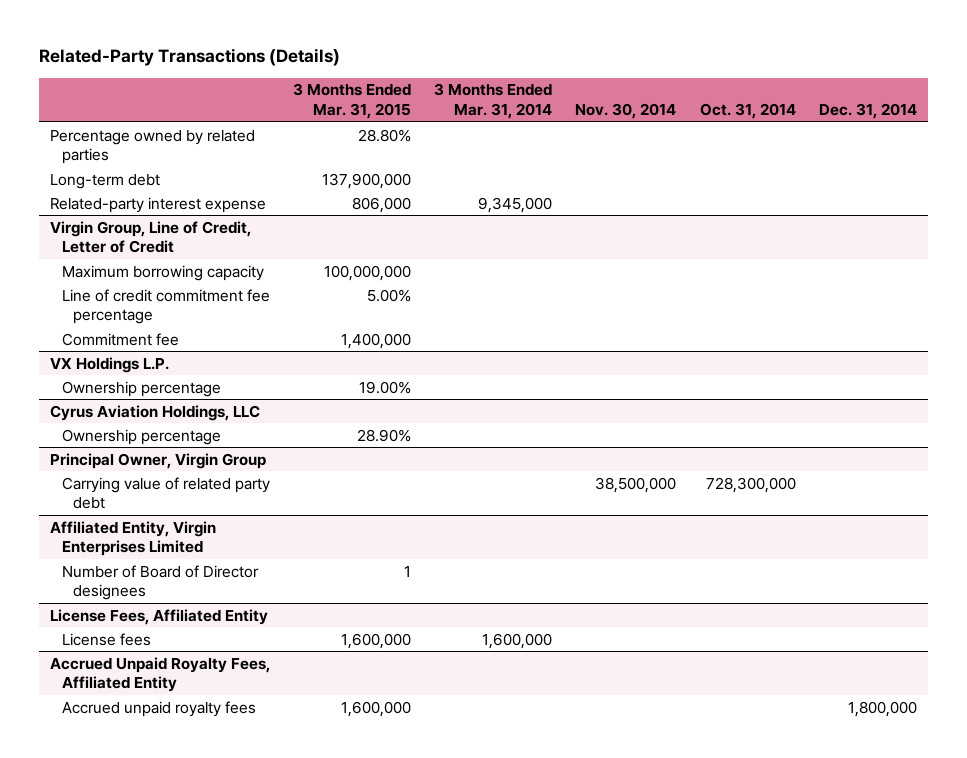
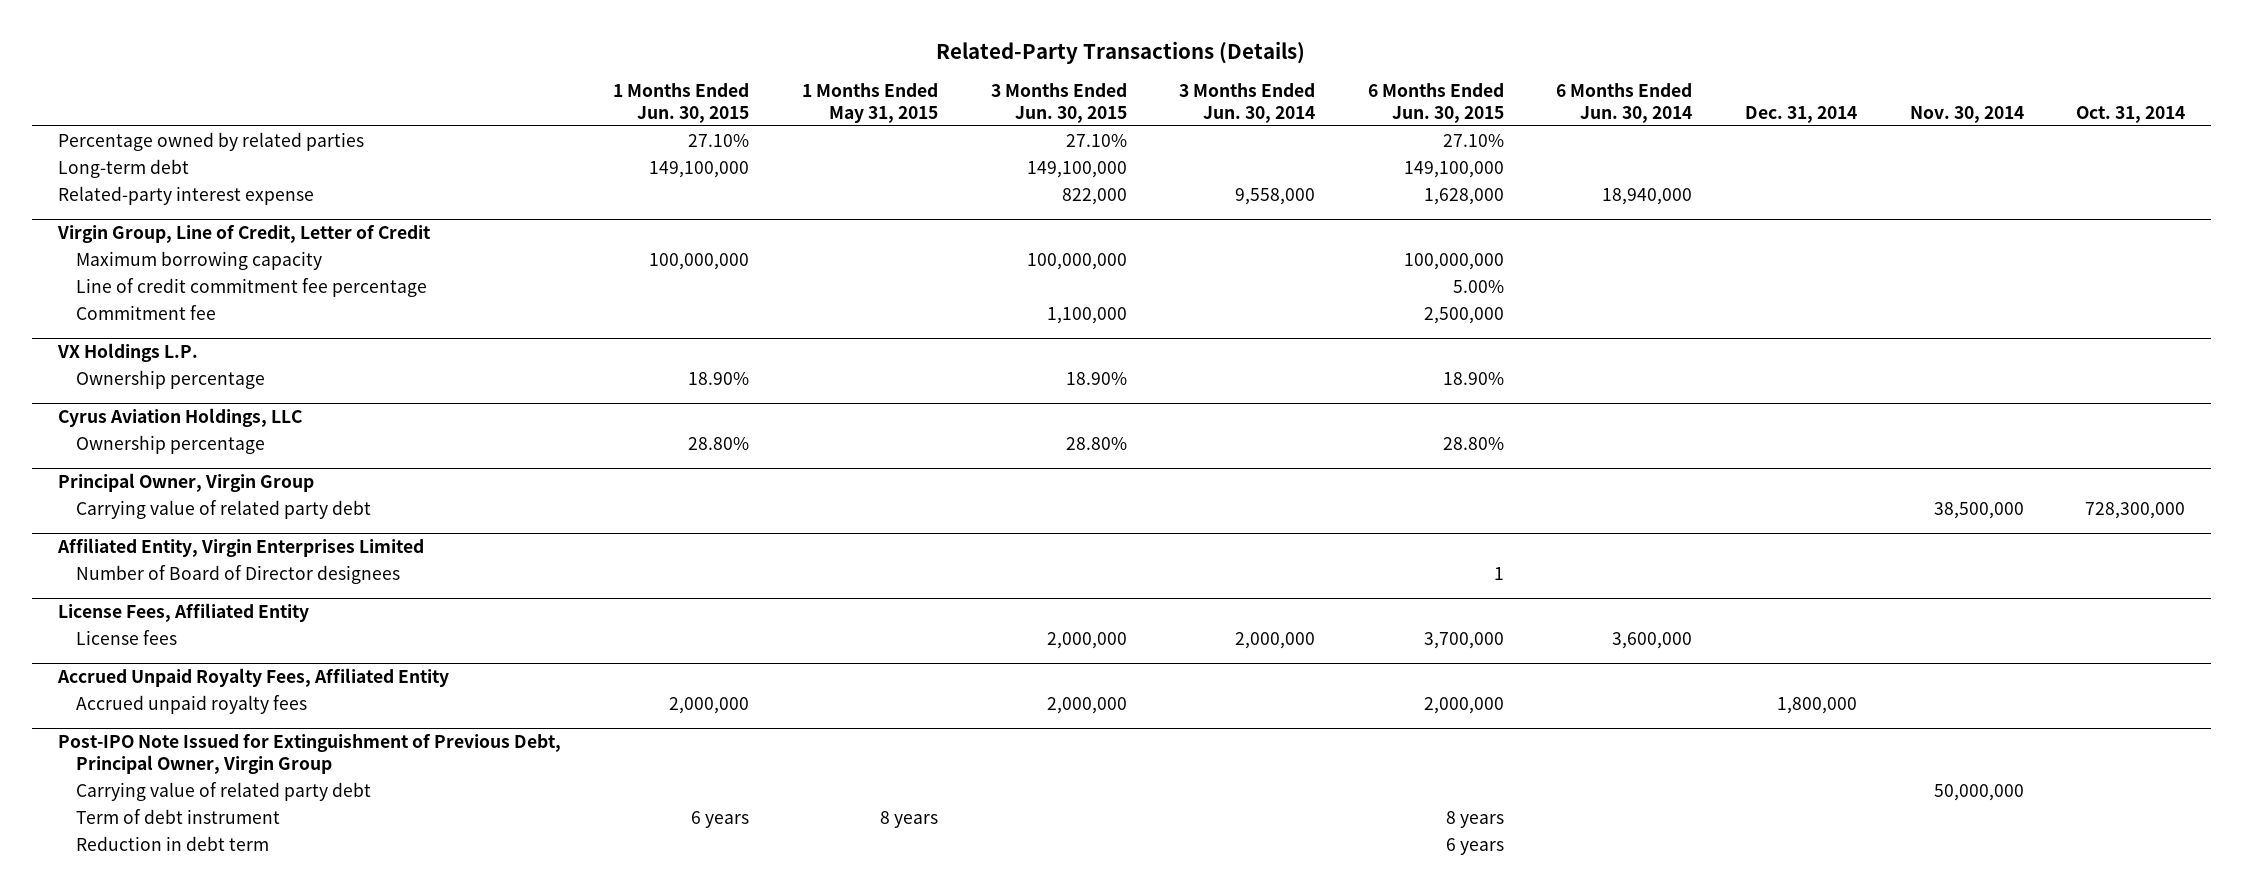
- | 3 Months Ended Mar. 31, 2015 | 3 Months Ended Mar. 31, 2014 | Nov. 30, 2014 | Oct. 31, 2014 | Dec. 31, 2014
+ | 1 Months Ended Jun. 30, 2015 | 1 Months Ended May 31, 2015 | 3 Months Ended Jun. 30, 2015 | 3 Months Ended Jun. 30, 2014 | 6 Months Ended Jun. 30, 2015 | 6 Months Ended Jun. 30, 2014 | Dec. 31, 2014 | Nov. 30, 2014 | Oct. 31, 2014
+ Post-IPO Note Issued for Extinguishment of Previous Debt, Principal Owner, Virgin Group
+ Carrying value of related party debt | | | | | | | | 50,000,000 |
+ Term of debt instrument | 6 years | 8 years | | | 8 years | | | |
+ Reduction in debt term | | | | | 6 years | | | |

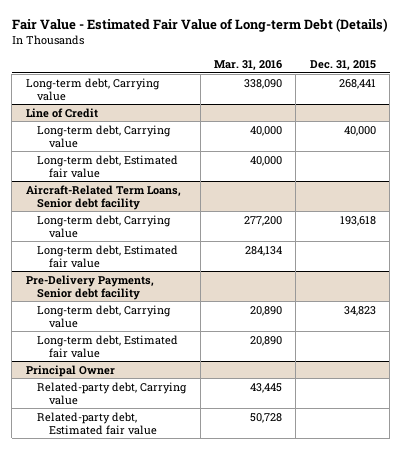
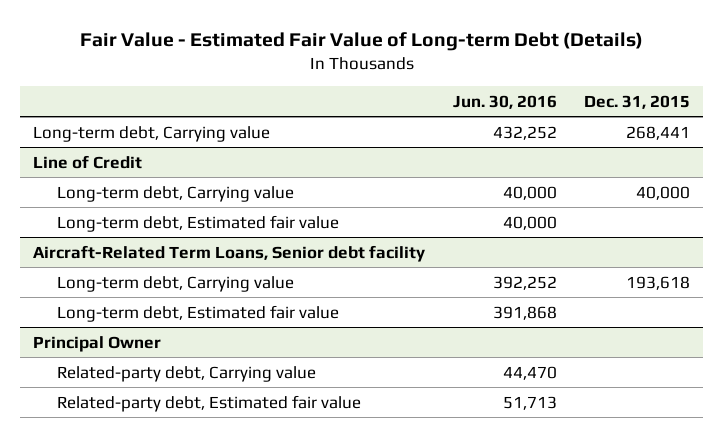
- | Mar. 31, 2016 | Dec. 31, 2015
+ | Jun. 30, 2016 | Dec. 31, 2015
- Pre-Delivery Payments, Senior debt facility
- Long-term debt, Carrying value | 20,890 | 34,823
- Long-term debt, Estimated fair value | 20,890 |

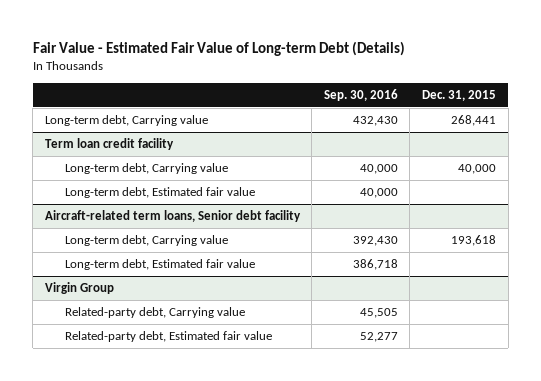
- | Jun. 30, 2016 | Dec. 31, 2015
+ | Sep. 30, 2016 | Dec. 31, 2015
- Line of Credit
+ Term loan credit facility
- Aircraft-Related Term Loans, Senior debt facility
+ Aircraft-related term loans, Senior debt facility
- Principal Owner
+ Virgin Group

